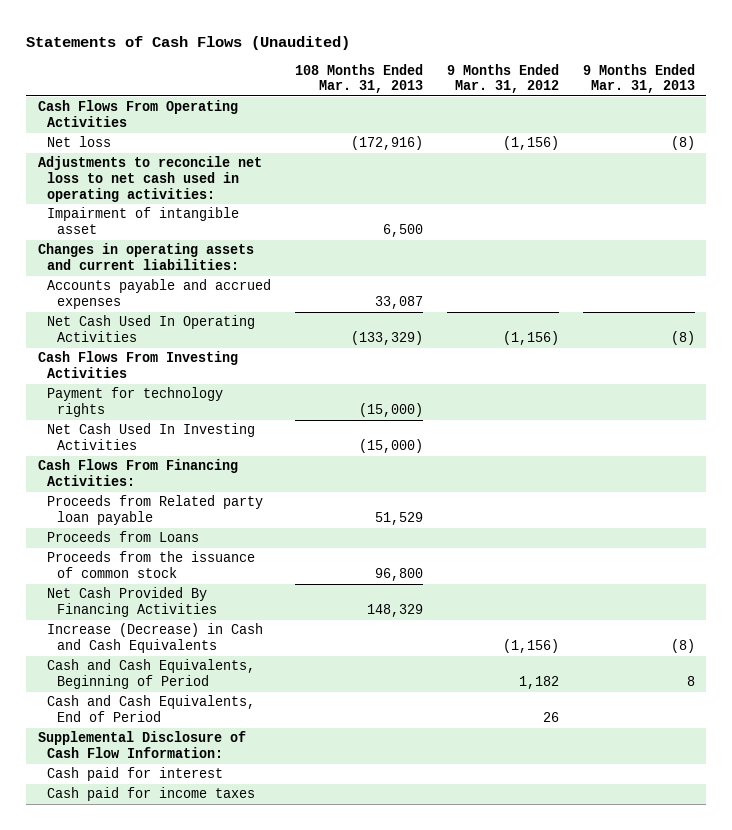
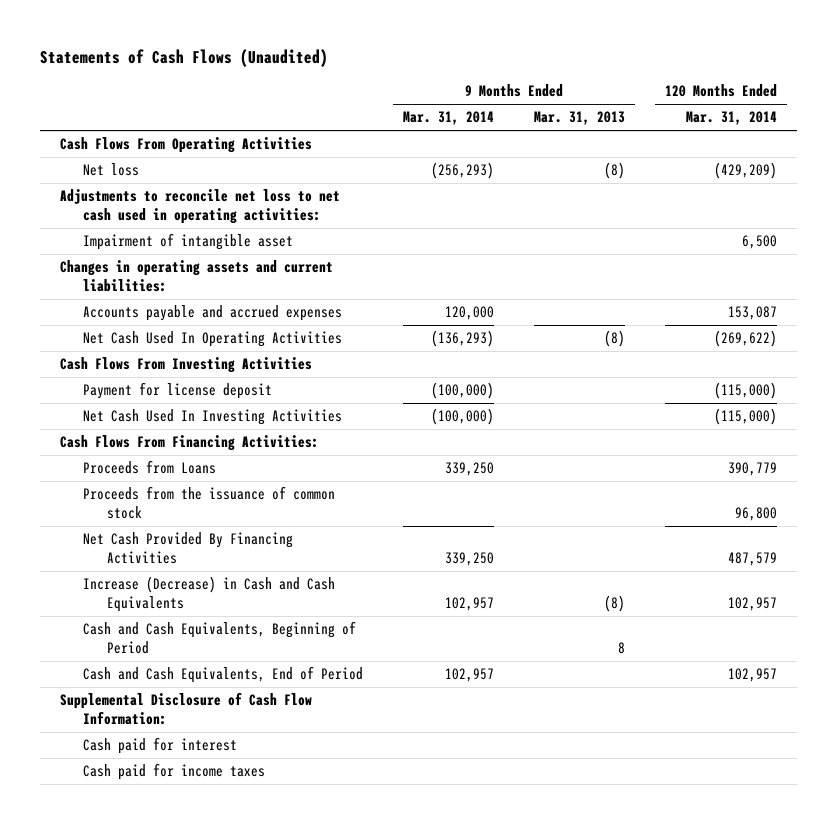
- | 108 Months Ended Mar. 31, 2013 | 9 Months Ended Mar. 31, 2012 | 9 Months Ended Mar. 31, 2013
+ | 9 Months Ended Mar. 31, 2014 | 9 Months Ended Mar. 31, 2013 | 120 Months Ended Mar. 31, 2014
- Payment for technology rights | (15,000) | |
+ Payment for license deposit | (100,000) | | (115,000)
- Proceeds from Related party loan payable | 51,529 | |

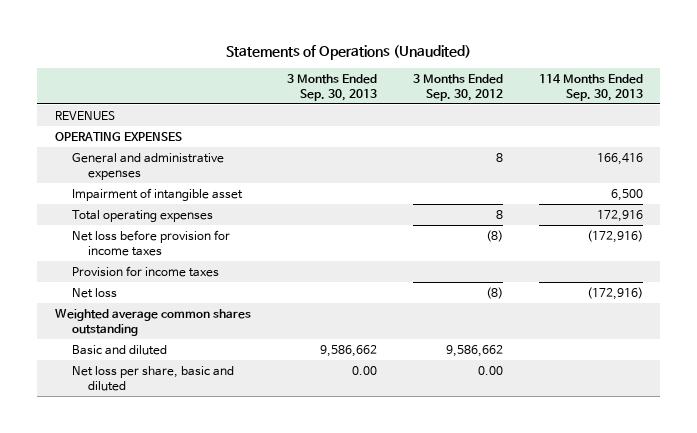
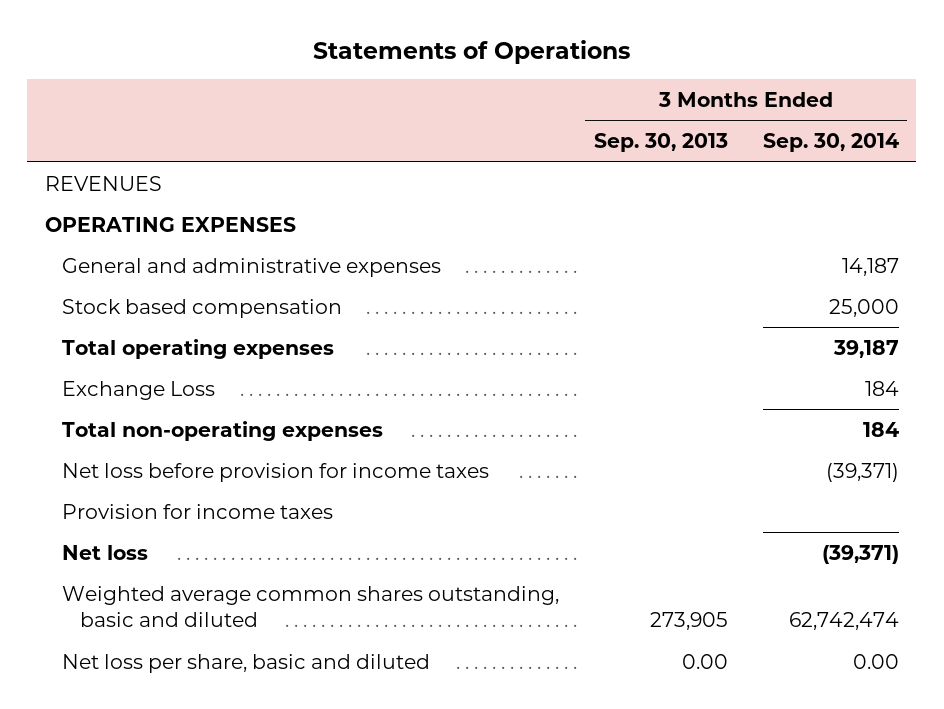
- Statements of Operations (Unaudited)
+ Statements of Operations
- | 3 Months Ended Sep. 30, 2013 | 3 Months Ended Sep. 30, 2012 | 114 Months Ended Sep. 30, 2013
+ | 3 Months Ended Sep. 30, 2013 | 3 Months Ended Sep. 30, 2014
- Impairment of intangible asset | | | 6,500
+ Stock based compensation | | 25,000
+ Exchange Loss | | 184
+ Total non-operating expenses | | 184
- Weighted average common shares outstanding
- Basic and diluted | 9,586,662 | 9,586,662 |
+ Weighted average common shares outstanding, basic and diluted | 273,905 | 62,742,474

